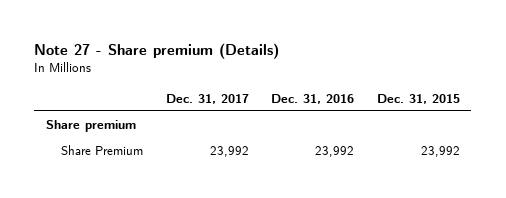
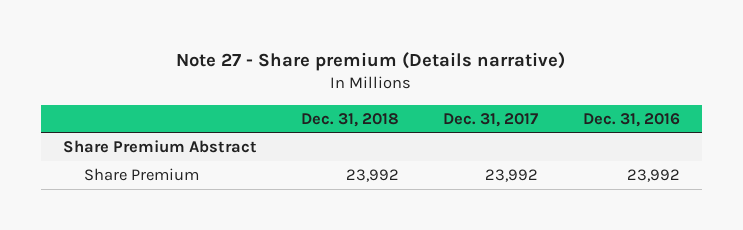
- Note 27 - Share premium (Details)
+ Note 27 - Share premium (Details narrative)
- | Dec. 31, 2017 | Dec. 31, 2016 | Dec. 31, 2015
+ | Dec. 31, 2018 | Dec. 31, 2017 | Dec. 31, 2016
- Share premium
+ Share Premium Abstract

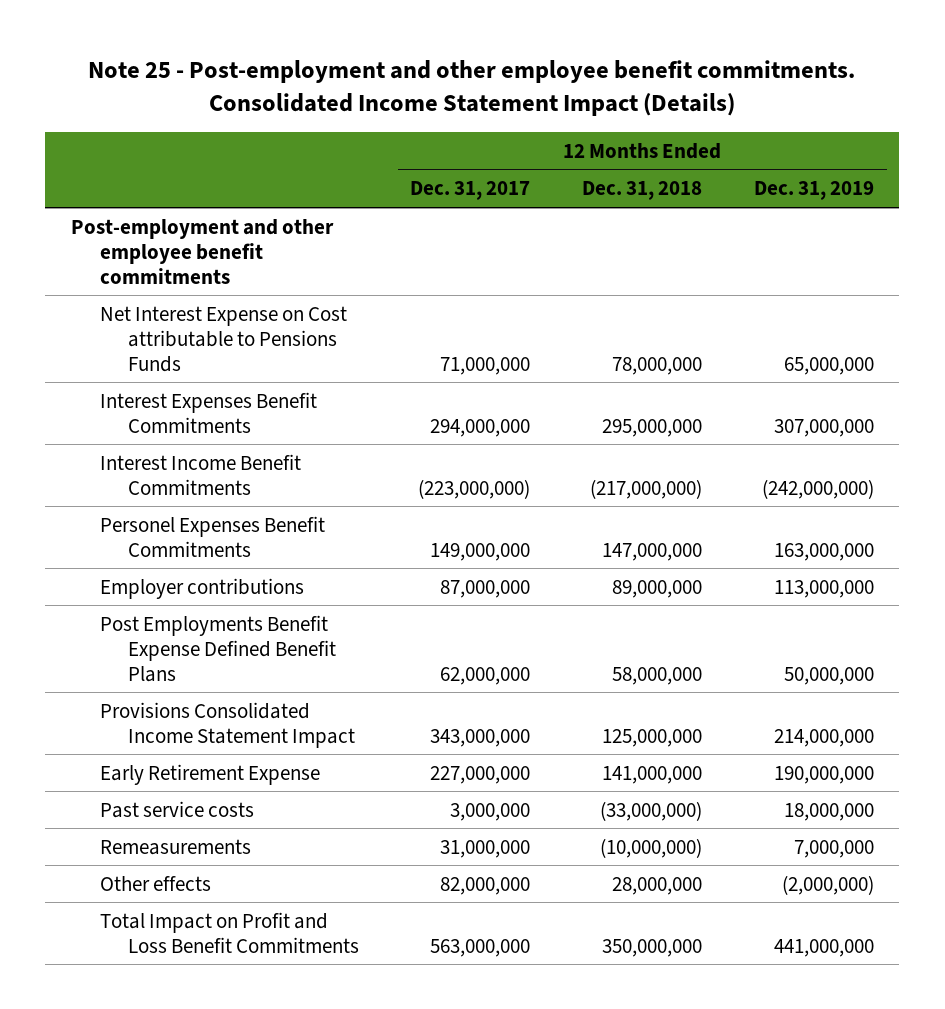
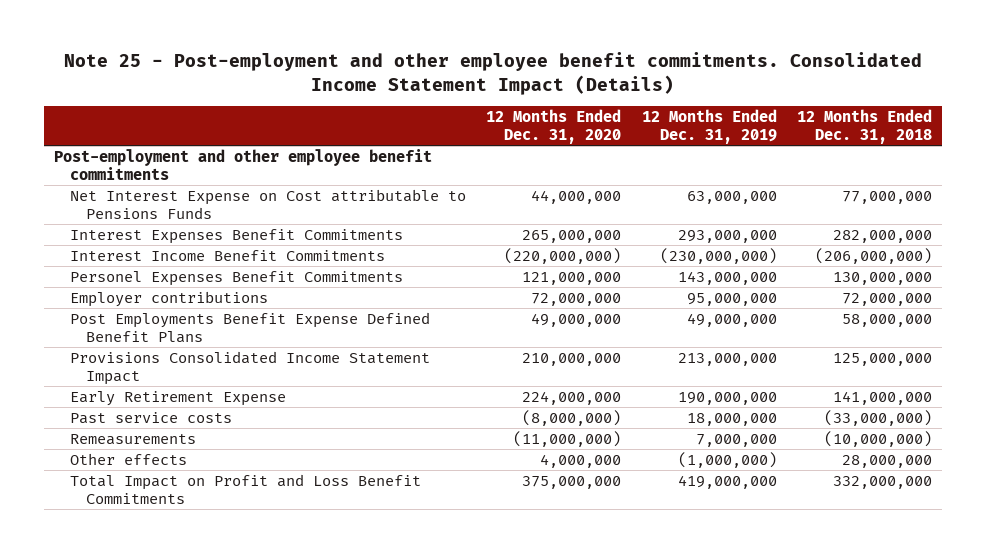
- | 12 Months Ended Dec. 31, 2017 | 12 Months Ended Dec. 31, 2018 | 12 Months Ended Dec. 31, 2019
+ | 12 Months Ended Dec. 31, 2020 | 12 Months Ended Dec. 31, 2019 | 12 Months Ended Dec. 31, 2018
- Net Interest Expense on Cost attributable to Pensions Funds | 71,000,000 | 78,000,000 | 65,000,000
- Interest Expenses Benefit Commitments | 294,000,000 | 295,000,000 | 307,000,000
- Interest Income Benefit Commitments | (223,000,000) | (217,000,000) | (242,000,000)
- Personel Expenses Benefit Commitments | 149,000,000 | 147,000,000 | 163,000,000
- Employer contributions | 87,000,000 | 89,000,000 | 113,000,000
- Post Employments Benefit Expense Defined Benefit Plans | 62,000,000 | 58,000,000 | 50,000,000
- Provisions Consolidated Income Statement Impact | 343,000,000 | 125,000,000 | 214,000,000
+ Net Interest Expense on Cost attributable to Pensions Funds | 44,000,000 | 63,000,000 | 77,000,000
+ Interest Expenses Benefit Commitments | 265,000,000 | 293,000,000 | 282,000,000
+ Interest Income Benefit Commitments | (220,000,000) | (230,000,000) | (206,000,000)
+ Personel Expenses Benefit Commitments | 121,000,000 | 143,000,000 | 130,000,000
+ Employer contributions | 72,000,000 | 95,000,000 | 72,000,000
+ Post Employments Benefit Expense Defined Benefit Plans | 49,000,000 | 49,000,000 | 58,000,000
+ Provisions Consolidated Income Statement Impact | 210,000,000 | 213,000,000 | 125,000,000
- Other effects | 82,000,000 | 28,000,000 | (2,000,000)
- Total Impact on Profit and Loss Benefit Commitments | 563,000,000 | 350,000,000 | 441,000,000
+ Other effects | 4,000,000 | (1,000,000) | 28,000,000
+ Total Impact on Profit and Loss Benefit Commitments | 375,000,000 | 419,000,000 | 332,000,000

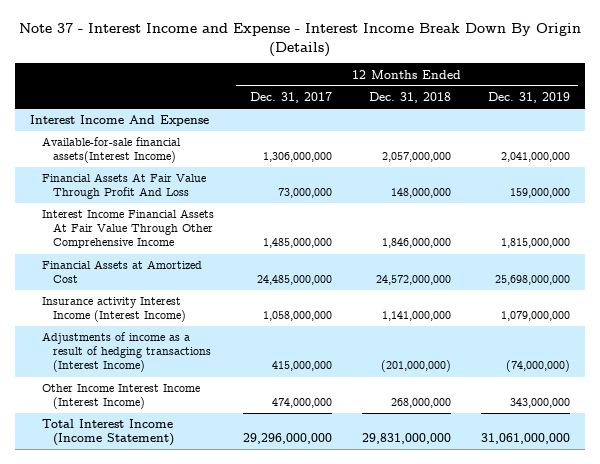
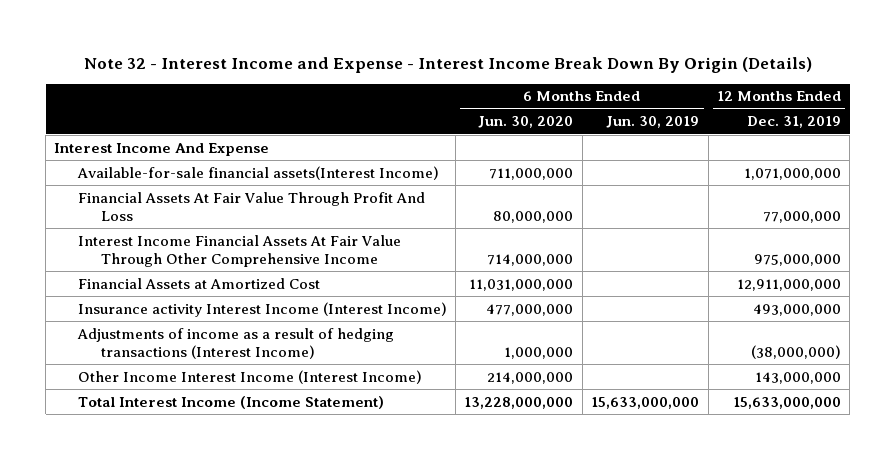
- Note 37 - Interest Income and Expense - Interest Income Break Down By Origin (Details)
+ Note 32 - Interest Income and Expense - Interest Income Break Down By Origin (Details)
- | 12 Months Ended Dec. 31, 2017 | 12 Months Ended Dec. 31, 2018 | 12 Months Ended Dec. 31, 2019
+ | 6 Months Ended Jun. 30, 2020 | 6 Months Ended Jun. 30, 2019 | 12 Months Ended Dec. 31, 2019
- Available-for-sale financial assets(Interest Income) | 1,306,000,000 | 2,057,000,000 | 2,041,000,000
- Financial Assets At Fair Value Through Profit And Loss | 73,000,000 | 148,000,000 | 159,000,000
- Interest Income Financial Assets At Fair Value Through Other Comprehensive Income | 1,485,000,000 | 1,846,000,000 | 1,815,000,000
- Financial Assets at Amortized Cost | 24,485,000,000 | 24,572,000,000 | 25,698,000,000
- Insurance activity Interest Income (Interest Income) | 1,058,000,000 | 1,141,000,000 | 1,079,000,000
- Adjustments of income as a result of hedging transactions (Interest Income) | 415,000,000 | (201,000,000) | (74,000,000)
- Other Income Interest Income (Interest Income) | 474,000,000 | 268,000,000 | 343,000,000
- Total Interest Income (Income Statement) | 29,296,000,000 | 29,831,000,000 | 31,061,000,000
+ Available-for-sale financial assets(Interest Income) | 711,000,000 | | 1,071,000,000
+ Financial Assets At Fair Value Through Profit And Loss | 80,000,000 | | 77,000,000
+ Interest Income Financial Assets At Fair Value Through Other Comprehensive Income | 714,000,000 | | 975,000,000
+ Financial Assets at Amortized Cost | 11,031,000,000 | | 12,911,000,000
+ Insurance activity Interest Income (Interest Income) | 477,000,000 | | 493,000,000
+ Adjustments of income as a result of hedging transactions (Interest Income) | 1,000,000 | | (38,000,000)
+ Other Income Interest Income (Interest Income) | 214,000,000 | | 143,000,000
+ Total Interest Income (Income Statement) | 13,228,000,000 | 15,633,000,000 | 15,633,000,000

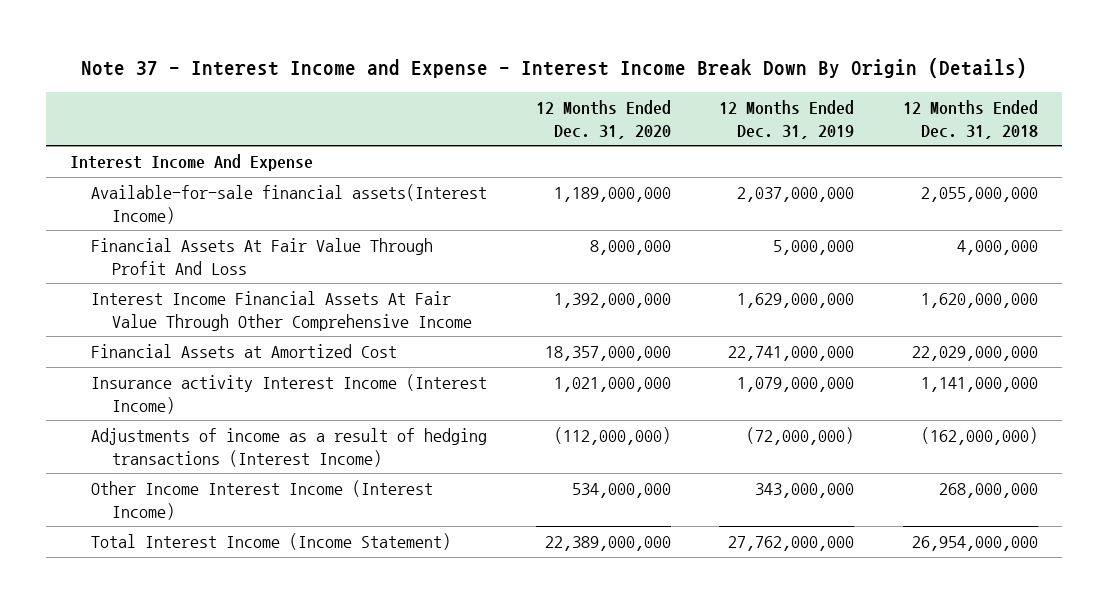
- Note 32 - Interest Income and Expense - Interest Income Break Down By Origin (Details)
+ Note 37 - Interest Income and Expense - Interest Income Break Down By Origin (Details)
- | 6 Months Ended Jun. 30, 2020 | 6 Months Ended Jun. 30, 2019 | 12 Months Ended Dec. 31, 2019
+ | 12 Months Ended Dec. 31, 2020 | 12 Months Ended Dec. 31, 2019 | 12 Months Ended Dec. 31, 2018
- Available-for-sale financial assets(Interest Income) | 711,000,000 | | 1,071,000,000
- Financial Assets At Fair Value Through Profit And Loss | 80,000,000 | | 77,000,000
- Interest Income Financial Assets At Fair Value Through Other Comprehensive Income | 714,000,000 | | 975,000,000
- Financial Assets at Amortized Cost | 11,031,000,000 | | 12,911,000,000
- Insurance activity Interest Income (Interest Income) | 477,000,000 | | 493,000,000
- Adjustments of income as a result of hedging transactions (Interest Income) | 1,000,000 | | (38,000,000)
- Other Income Interest Income (Interest Income) | 214,000,000 | | 143,000,000
- Total Interest Income (Income Statement) | 13,228,000,000 | 15,633,000,000 | 15,633,000,000
+ Available-for-sale financial assets(Interest Income) | 1,189,000,000 | 2,037,000,000 | 2,055,000,000
+ Financial Assets At Fair Value Through Profit And Loss | 8,000,000 | 5,000,000 | 4,000,000
+ Interest Income Financial Assets At Fair Value Through Other Comprehensive Income | 1,392,000,000 | 1,629,000,000 | 1,620,000,000
+ Financial Assets at Amortized Cost | 18,357,000,000 | 22,741,000,000 | 22,029,000,000
+ Insurance activity Interest Income (Interest Income) | 1,021,000,000 | 1,079,000,000 | 1,141,000,000
+ Adjustments of income as a result of hedging transactions (Interest Income) | (112,000,000) | (72,000,000) | (162,000,000)
+ Other Income Interest Income (Interest Income) | 534,000,000 | 343,000,000 | 268,000,000
+ Total Interest Income (Income Statement) | 22,389,000,000 | 27,762,000,000 | 26,954,000,000

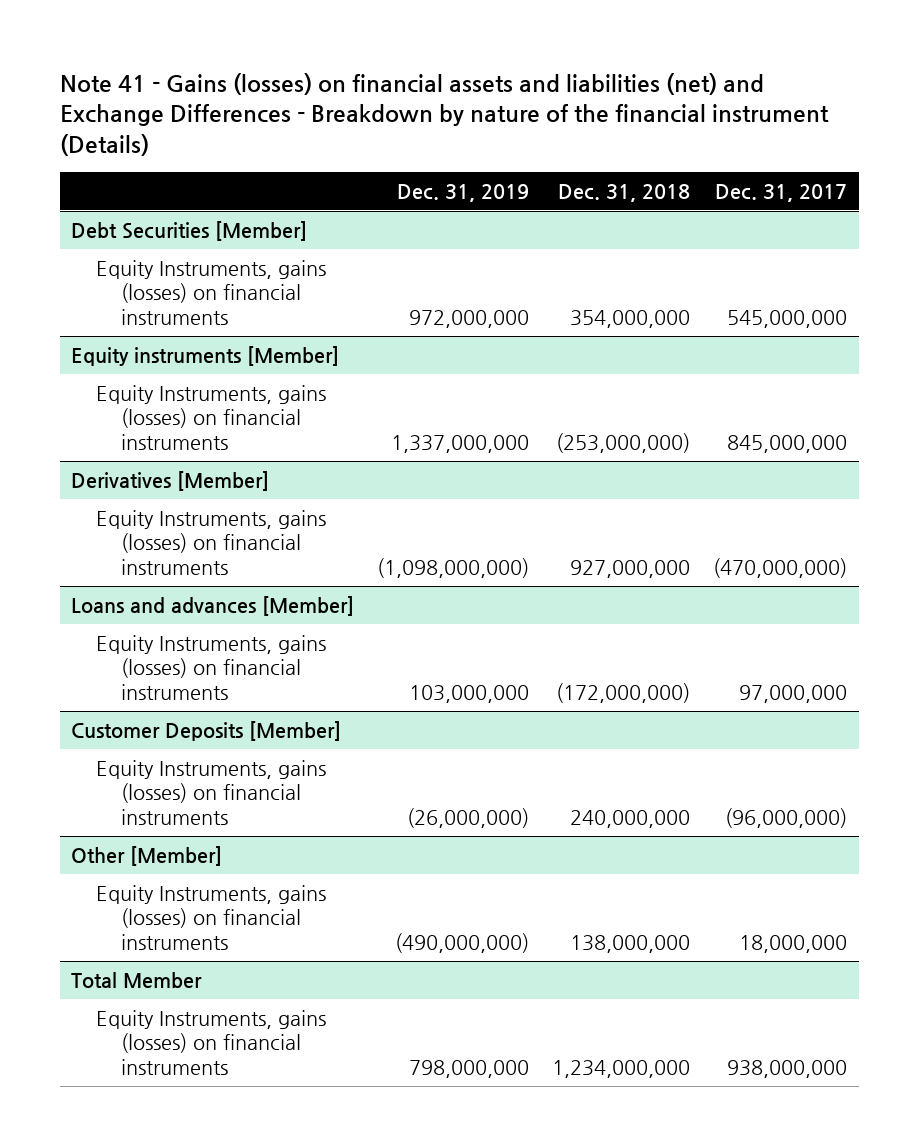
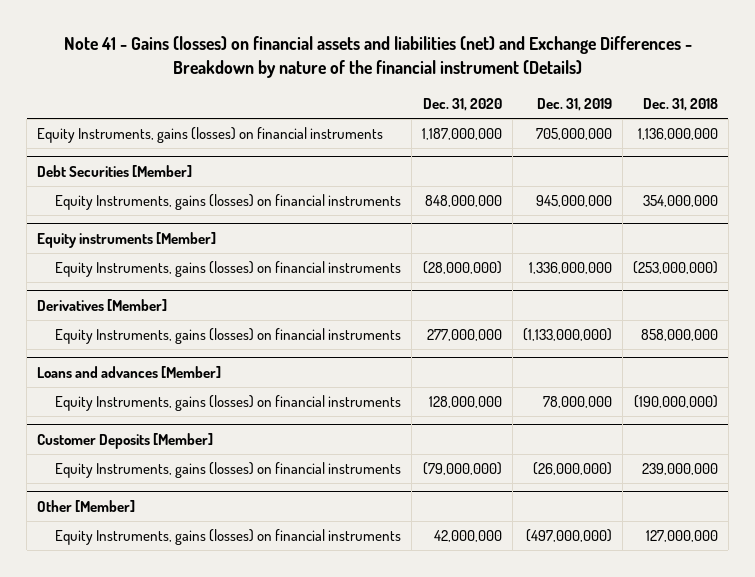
- | Dec. 31, 2019 | Dec. 31, 2018 | Dec. 31, 2017
+ | Dec. 31, 2020 | Dec. 31, 2019 | Dec. 31, 2018
+ Equity Instruments, gains (losses) on financial instruments | 1,187,000,000 | 705,000,000 | 1,136,000,000
@ Debt Securities [Member]
- Equity Instruments, gains (losses) on financial instruments | 972,000,000 | 354,000,000 | 545,000,000
+ Equity Instruments, gains (losses) on financial instruments | 848,000,000 | 945,000,000 | 354,000,000
@ Equity instruments [Member]
- Equity Instruments, gains (losses) on financial instruments | 1,337,000,000 | (253,000,000) | 845,000,000
+ Equity Instruments, gains (losses) on financial instruments | (28,000,000) | 1,336,000,000 | (253,000,000)
@ Derivatives [Member]
- Equity Instruments, gains (losses) on financial instruments | (1,098,000,000) | 927,000,000 | (470,000,000)
+ Equity Instruments, gains (losses) on financial instruments | 277,000,000 | (1,133,000,000) | 858,000,000
@ Loans and advances [Member]
- Equity Instruments, gains (losses) on financial instruments | 103,000,000 | (172,000,000) | 97,000,000
+ Equity Instruments, gains (losses) on financial instruments | 128,000,000 | 78,000,000 | (190,000,000)
@ Customer Deposits [Member]
- Equity Instruments, gains (losses) on financial instruments | (26,000,000) | 240,000,000 | (96,000,000)
+ Equity Instruments, gains (losses) on financial instruments | (79,000,000) | (26,000,000) | 239,000,000
@ Other [Member]
- Equity Instruments, gains (losses) on financial instruments | (490,000,000) | 138,000,000 | 18,000,000
- Total Member
- Equity Instruments, gains (losses) on financial instruments | 798,000,000 | 1,234,000,000 | 938,000,000
@ Other [Member]
+ Equity Instruments, gains (losses) on financial instruments | 42,000,000 | (497,000,000) | 127,000,000

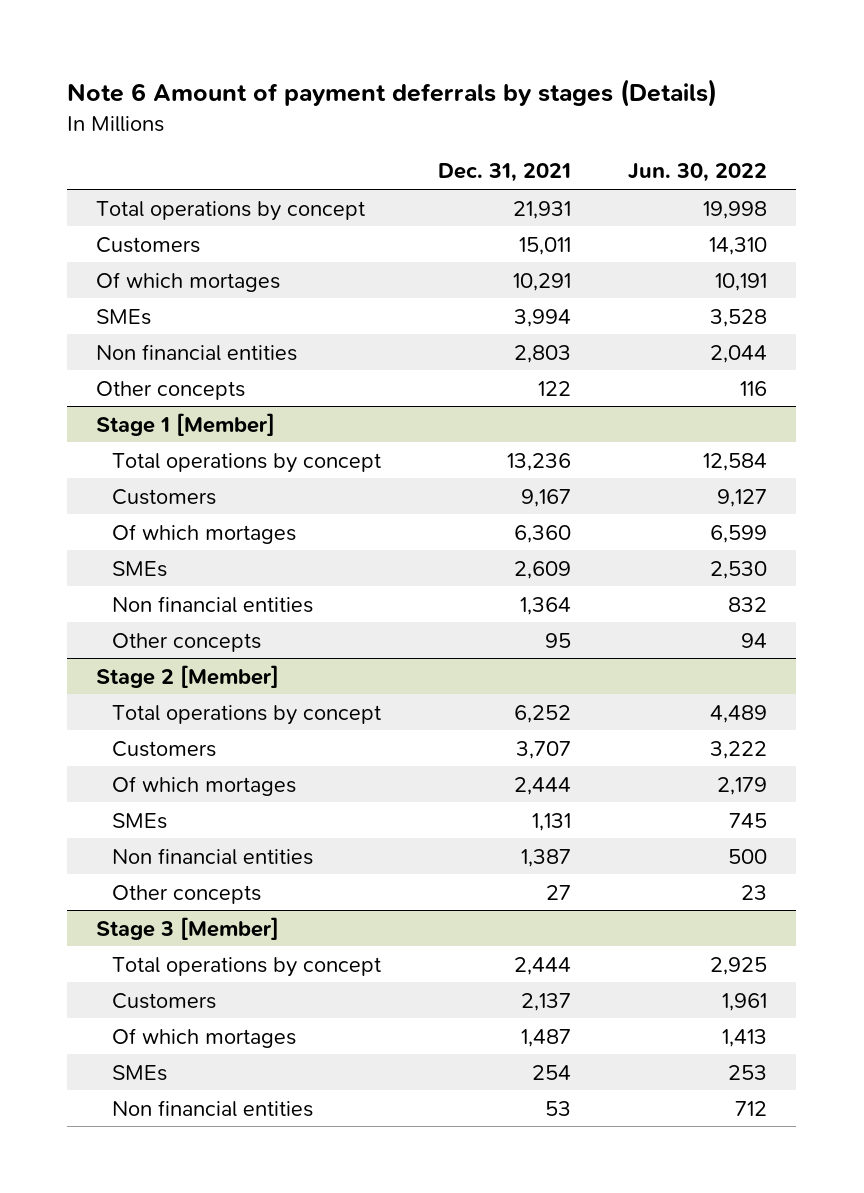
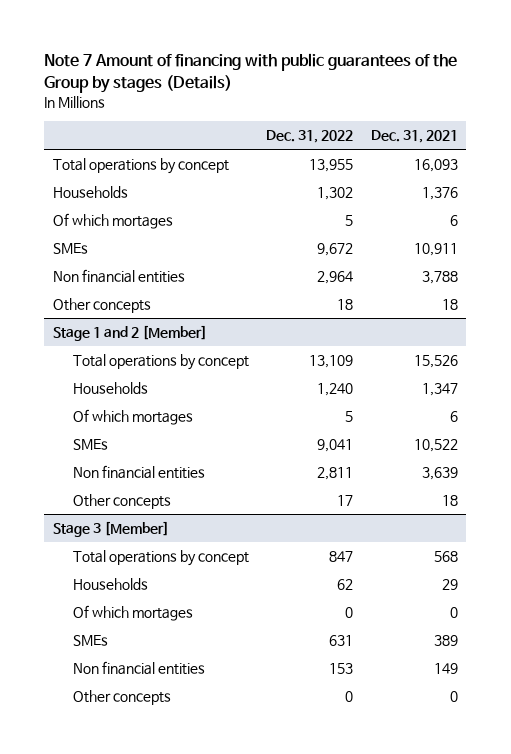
- Note 6 Amount of payment deferrals by stages (Details)
+ Note 7 Amount of financing with public guarantees of the Group by stages (Details)
- | Dec. 31, 2021 | Jun. 30, 2022
+ | Dec. 31, 2022 | Dec. 31, 2021
- Total operations by concept | 21,931 | 19,998
- Customers | 15,011 | 14,310
- Of which mortages | 10,291 | 10,191
- SMEs | 3,994 | 3,528
- Non financial entities | 2,803 | 2,044
- Other concepts | 122 | 116
- Stage 1 [Member]
- Total operations by concept | 13,236 | 12,584
- Customers | 9,167 | 9,127
- Of which mortages | 6,360 | 6,599
- SMEs | 2,609 | 2,530
- Non financial entities | 1,364 | 832
- Other concepts | 95 | 94
- Stage 2 [Member]
- Total operations by concept | 6,252 | 4,489
- Customers | 3,707 | 3,222
- Of which mortages | 2,444 | 2,179
- SMEs | 1,131 | 745
- Non financial entities | 1,387 | 500
- Other concepts | 27 | 23
+ Total operations by concept | 13,955 | 16,093
+ Households | 1,302 | 1,376
+ Of which mortages | 5 | 6
+ SMEs | 9,672 | 10,911
+ Non financial entities | 2,964 | 3,788
+ Other concepts | 18 | 18
+ Stage 1 and 2 [Member]
+ Total operations by concept | 13,109 | 15,526
+ Households | 1,240 | 1,347
+ Of which mortages | 5 | 6
+ SMEs | 9,041 | 10,522
+ Non financial entities | 2,811 | 3,639
+ Other concepts | 17 | 18
@ Stage 3 [Member]
- Total operations by concept | 2,444 | 2,925
- Customers | 2,137 | 1,961
- Of which mortages | 1,487 | 1,413
- SMEs | 254 | 253
- Non financial entities | 53 | 712
+ Total operations by concept | 847 | 568
+ Households | 62 | 29
+ Of which mortages | 0 | 0
+ SMEs | 631 | 389
+ Non financial entities | 153 | 149
+ Other concepts | 0 | 0

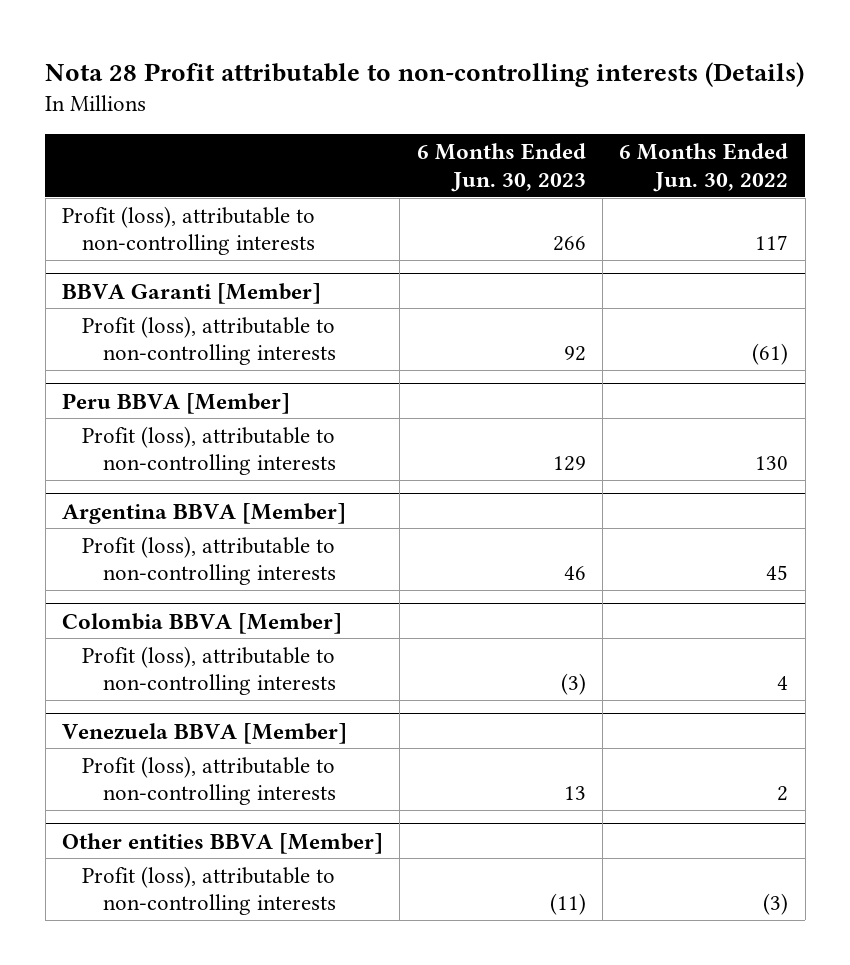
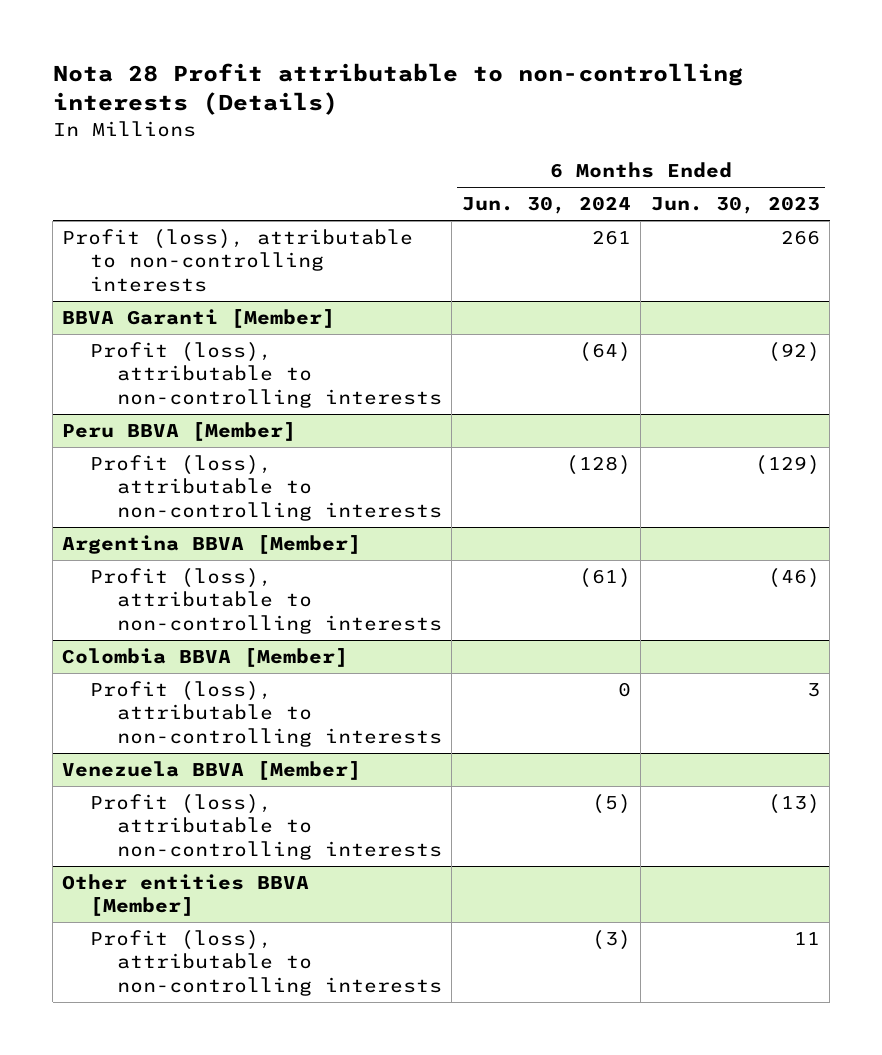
- | 6 Months Ended Jun. 30, 2023 | 6 Months Ended Jun. 30, 2022
+ | 6 Months Ended Jun. 30, 2024 | 6 Months Ended Jun. 30, 2023
@ BBVA Garanti [Member]
- Profit (loss), attributable to non-controlling interests | 92 | (61)
+ Profit (loss), attributable to non-controlling interests | (64) | (92)
@ Peru BBVA [Member]
- Profit (loss), attributable to non-controlling interests | 129 | 130
+ Profit (loss), attributable to non-controlling interests | (128) | (129)
@ Argentina BBVA [Member]
- Profit (loss), attributable to non-controlling interests | 46 | 45
+ Profit (loss), attributable to non-controlling interests | (61) | (46)
@ Colombia BBVA [Member]
- Profit (loss), attributable to non-controlling interests | (3) | 4
+ Profit (loss), attributable to non-controlling interests | 0 | 3
@ Venezuela BBVA [Member]
- Profit (loss), attributable to non-controlling interests | 13 | 2
+ Profit (loss), attributable to non-controlling interests | (5) | (13)
@ Other entities BBVA [Member]
- Profit (loss), attributable to non-controlling interests | (11) | (3)
+ Profit (loss), attributable to non-controlling interests | (3) | 11

